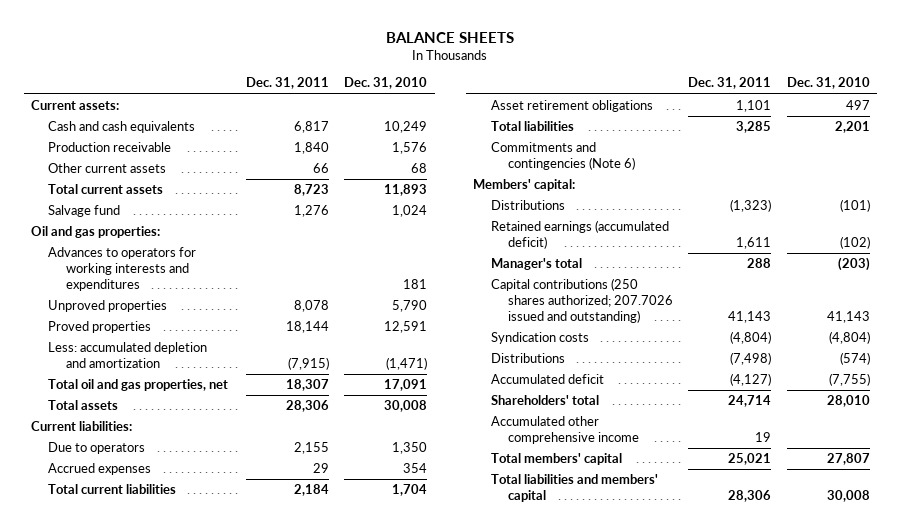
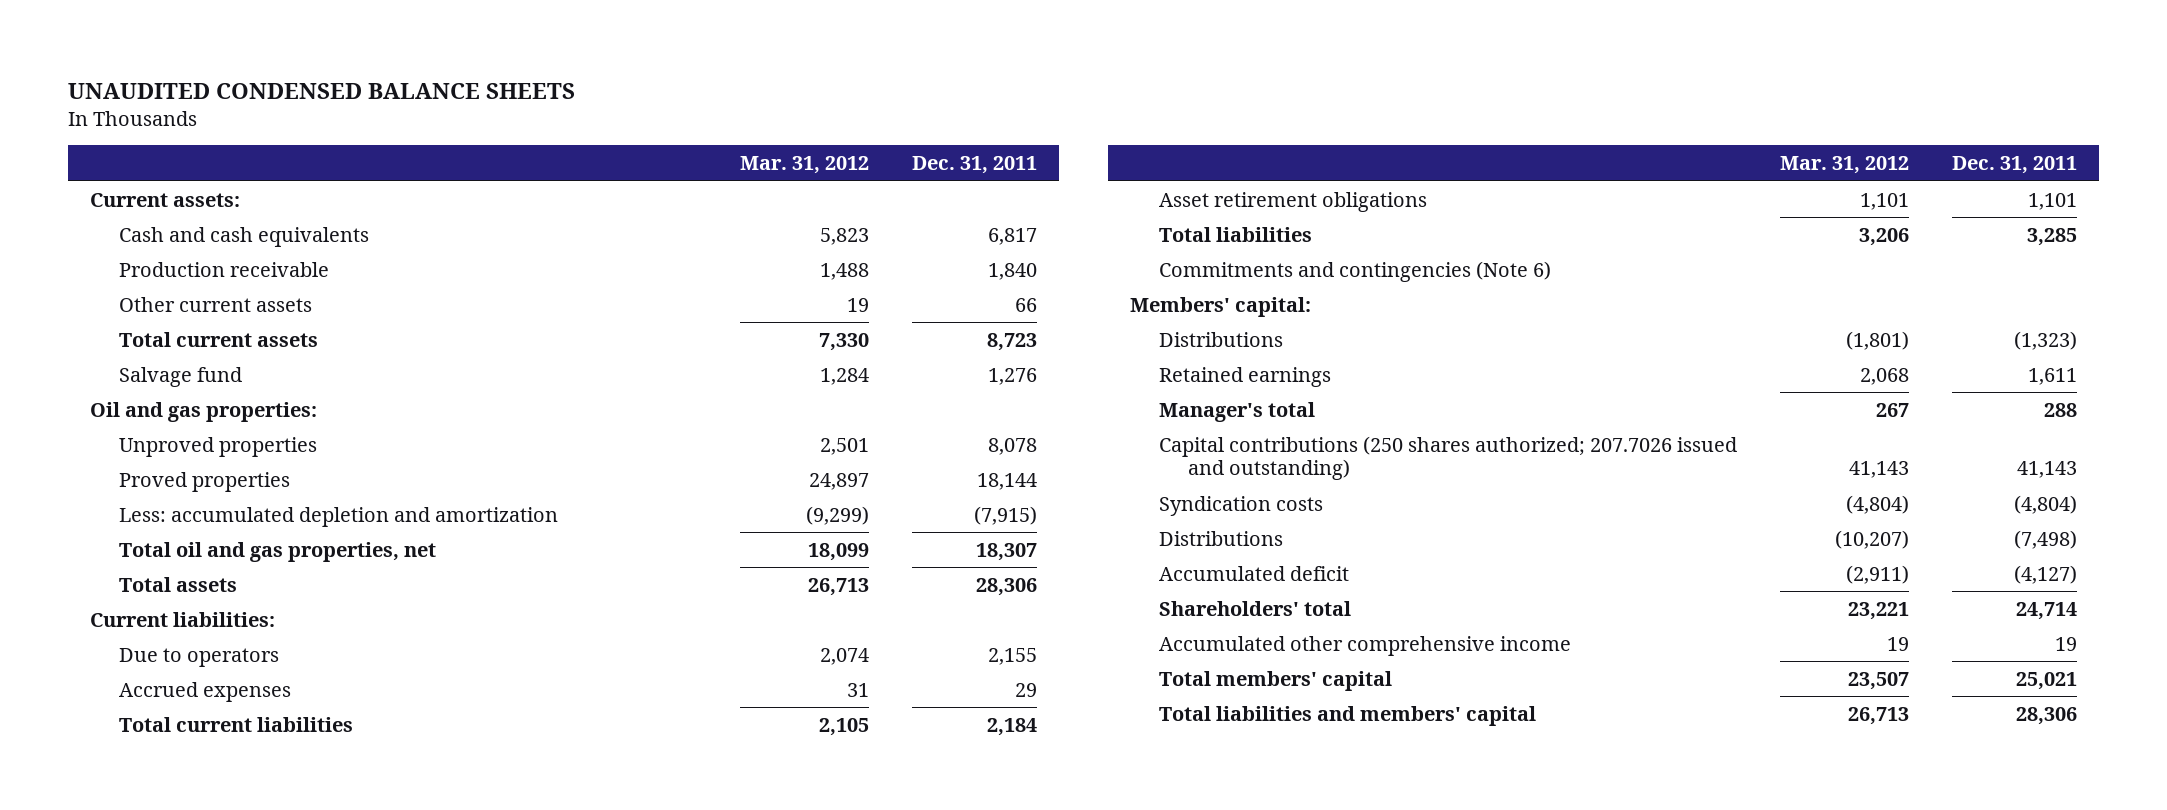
- BALANCE SHEETS
+ UNAUDITED CONDENSED BALANCE SHEETS
- | Dec. 31, 2011 | Dec. 31, 2010
+ | Mar. 31, 2012 | Dec. 31, 2011
- Advances to operators for working interests and expenditures | | 181
- Retained earnings (accumulated deficit) | 1,611 | (102)
+ Retained earnings | 2,068 | 1,611

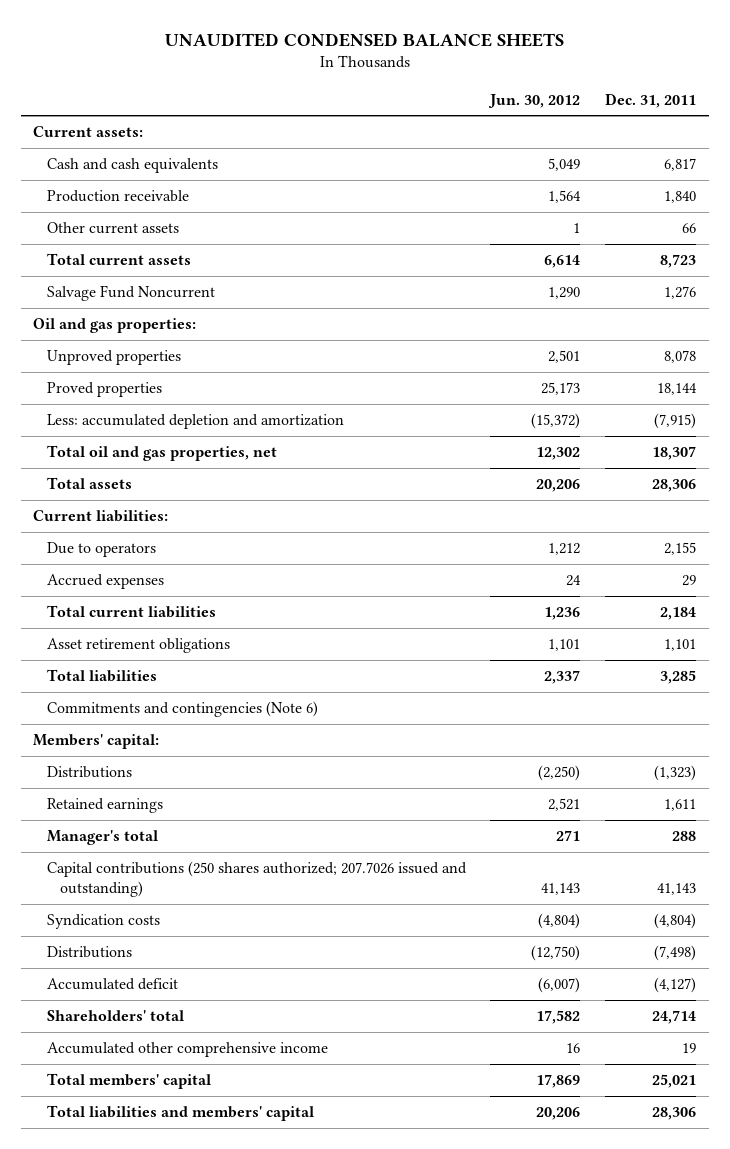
- | Mar. 31, 2012 | Dec. 31, 2011
+ | Jun. 30, 2012 | Dec. 31, 2011
- Salvage fund | 1,284 | 1,276
+ Salvage Fund Noncurrent | 1,290 | 1,276

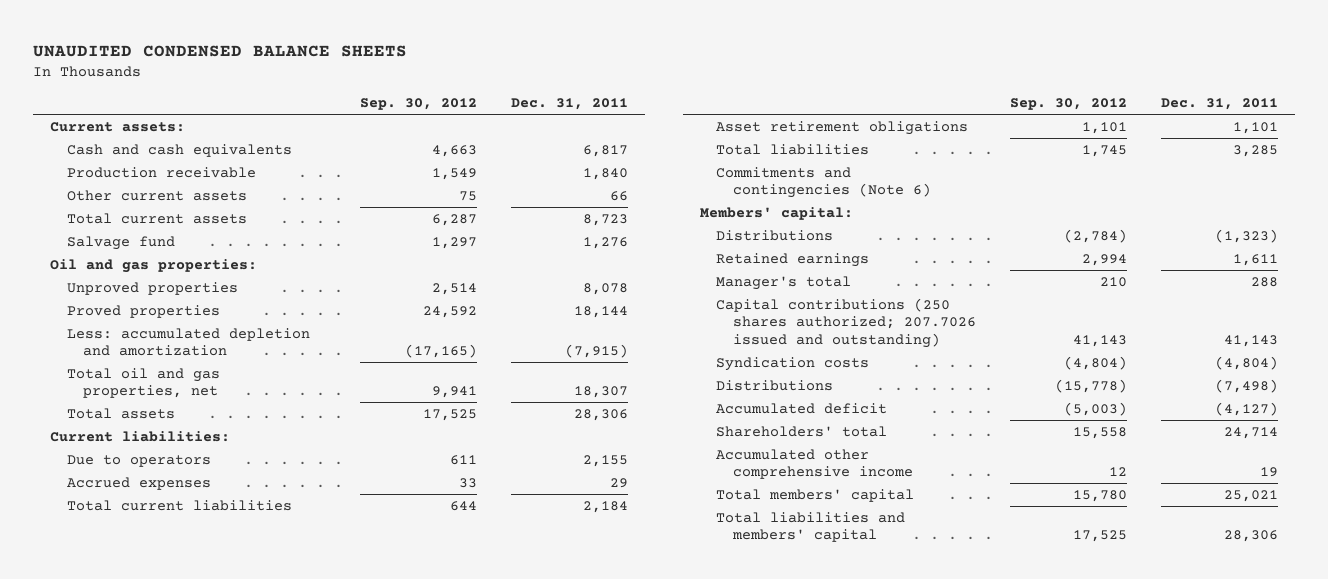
- | Jun. 30, 2012 | Dec. 31, 2011
+ | Sep. 30, 2012 | Dec. 31, 2011
- Salvage Fund Noncurrent | 1,290 | 1,276
+ Salvage fund | 1,297 | 1,276

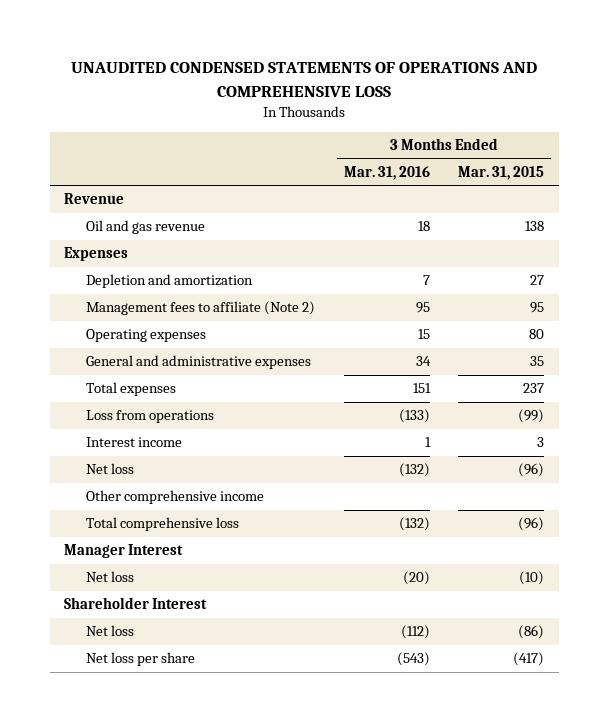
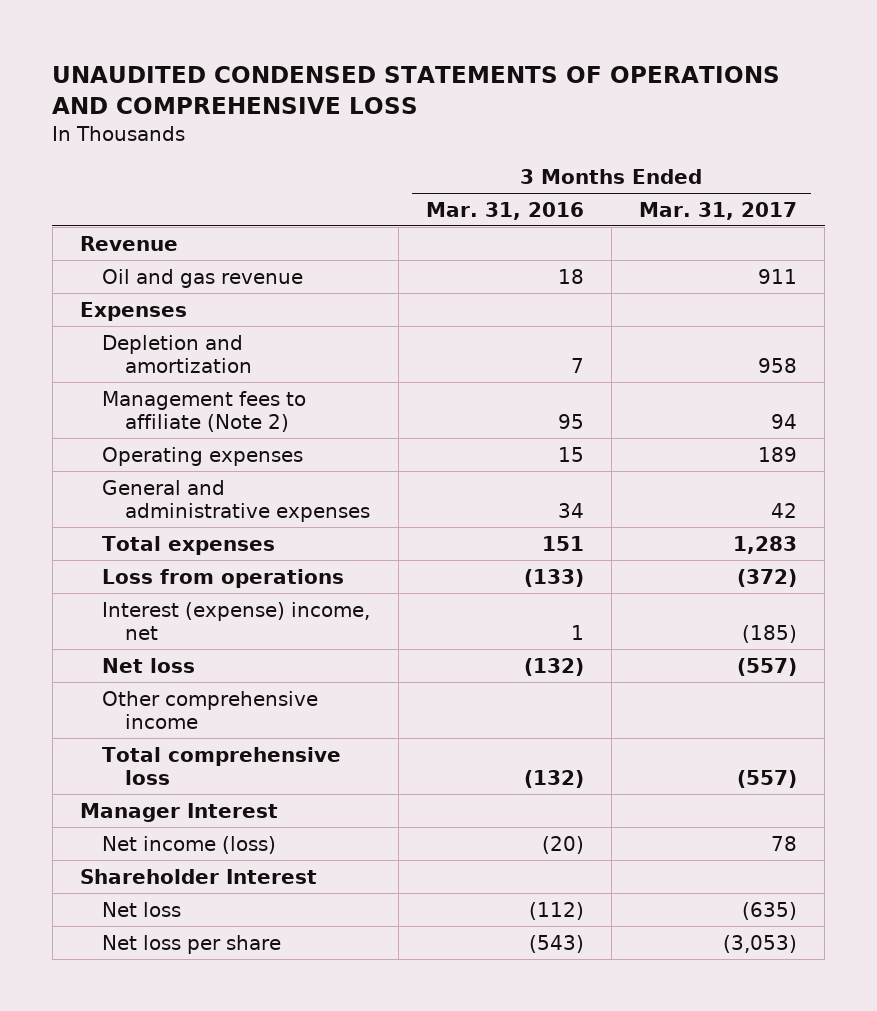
- | 3 Months Ended Mar. 31, 2016 | 3 Months Ended Mar. 31, 2015
+ | 3 Months Ended Mar. 31, 2016 | 3 Months Ended Mar. 31, 2017
- Interest income | 1 | 3
+ Interest (expense) income, net | 1 | (185)
- Net loss | (20) | (10)
+ Net income (loss) | (20) | 78

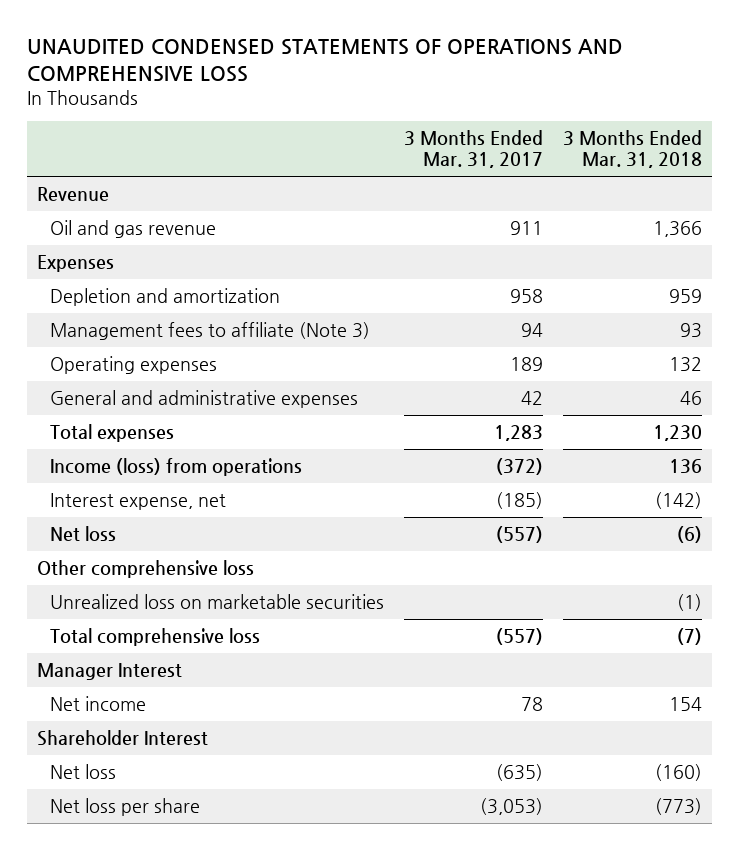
- | 3 Months Ended Mar. 31, 2016 | 3 Months Ended Mar. 31, 2017
+ | 3 Months Ended Mar. 31, 2017 | 3 Months Ended Mar. 31, 2018
- Management fees to affiliate (Note 2) | 95 | 94
+ Management fees to affiliate (Note 3) | 94 | 93
- Loss from operations | (133) | (372)
- Interest (expense) income, net | 1 | (185)
+ Income (loss) from operations | (372) | 136
+ Interest expense, net | (185) | (142)
- Other comprehensive income
+ Other comprehensive loss
+ Unrealized loss on marketable securities | | (1)
- Net income (loss) | (20) | 78
+ Net income | 78 | 154

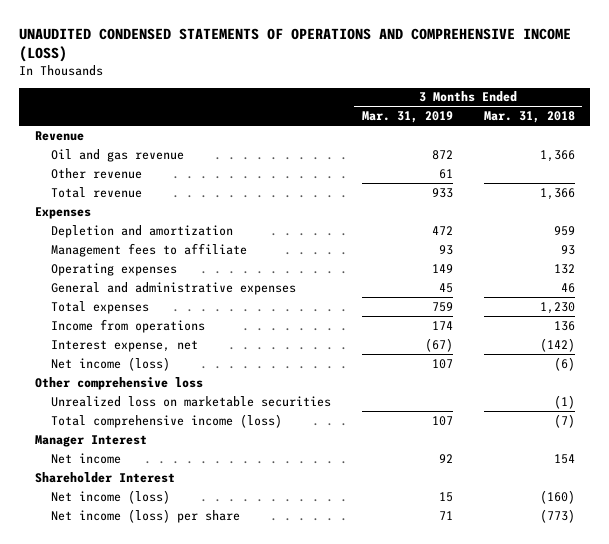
- UNAUDITED CONDENSED STATEMENTS OF OPERATIONS AND COMPREHENSIVE LOSS
+ UNAUDITED CONDENSED STATEMENTS OF OPERATIONS AND COMPREHENSIVE INCOME (LOSS)
- | 3 Months Ended Mar. 31, 2017 | 3 Months Ended Mar. 31, 2018
+ | 3 Months Ended Mar. 31, 2019 | 3 Months Ended Mar. 31, 2018
+ Other revenue | 61 |
+ Total revenue | 933 | 1,366
- Management fees to affiliate (Note 3) | 94 | 93
+ Management fees to affiliate | 93 | 93
- Income (loss) from operations | (372) | 136
+ Income from operations | 174 | 136
- Net loss | (557) | (6)
+ Net income (loss) | 107 | (6)
- Total comprehensive loss | (557) | (7)
+ Total comprehensive income (loss) | 107 | (7)
- Net loss | (635) | (160)
- Net loss per share | (3,053) | (773)
+ Net income (loss) | 15 | (160)
+ Net income (loss) per share | 71 | (773)

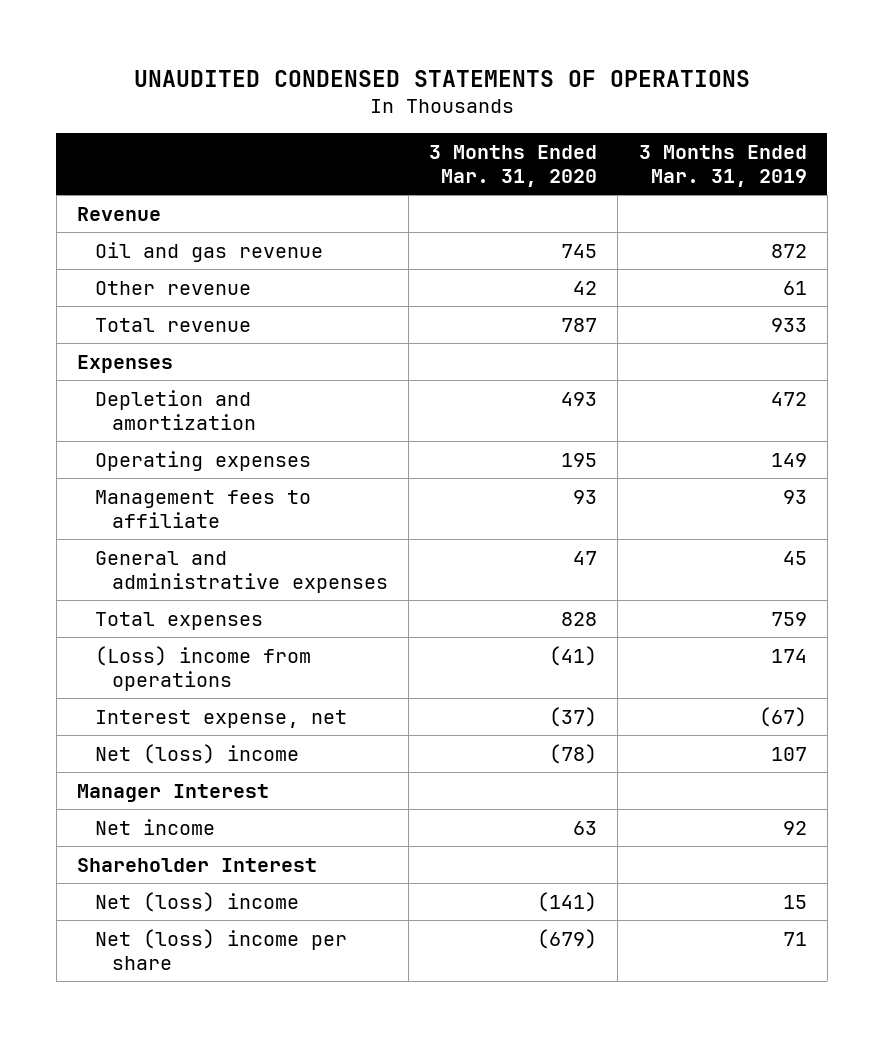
- UNAUDITED CONDENSED STATEMENTS OF OPERATIONS AND COMPREHENSIVE INCOME (LOSS)
+ UNAUDITED CONDENSED STATEMENTS OF OPERATIONS
- | 3 Months Ended Mar. 31, 2019 | 3 Months Ended Mar. 31, 2018
+ | 3 Months Ended Mar. 31, 2020 | 3 Months Ended Mar. 31, 2019
moved down: Management fees to affiliate | 93 | 93
- Income from operations | 174 | 136
+ (Loss) income from operations | (41) | 174
- Net income (loss) | 107 | (6)
- Other comprehensive loss
- Unrealized loss on marketable securities | | (1)
- Total comprehensive income (loss) | 107 | (7)
+ Net (loss) income | (78) | 107
- Net income (loss) | 15 | (160)
- Net income (loss) per share | 71 | (773)
+ Net (loss) income | (141) | 15
+ Net (loss) income per share | (679) | 71

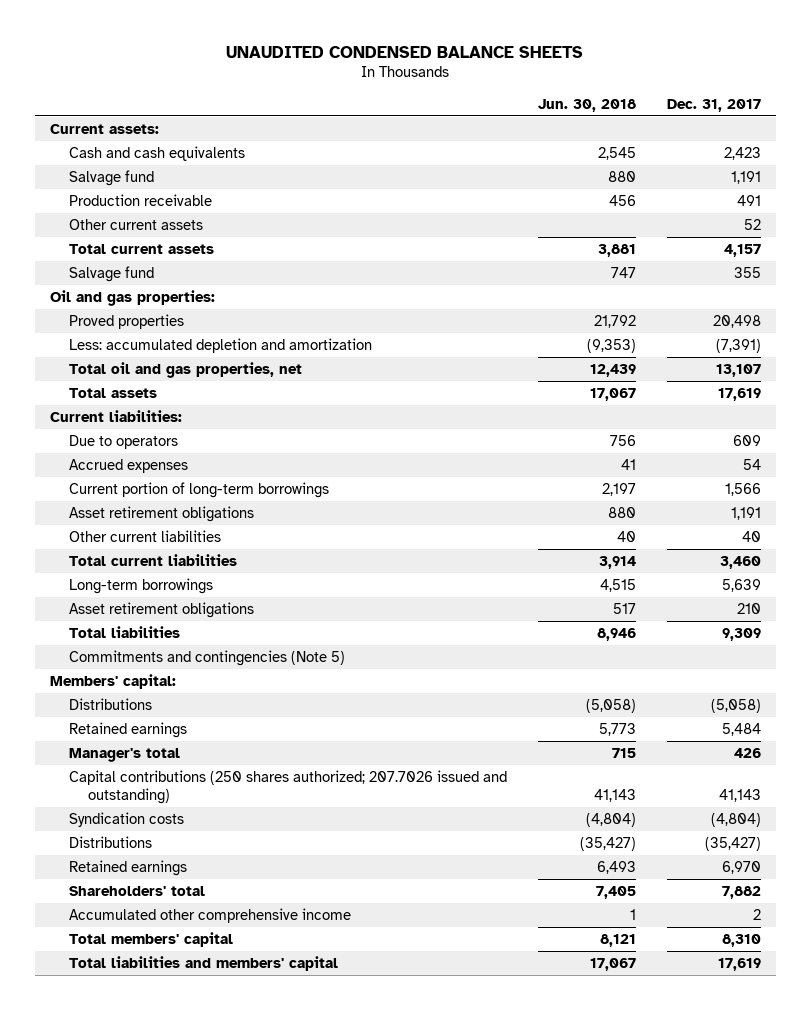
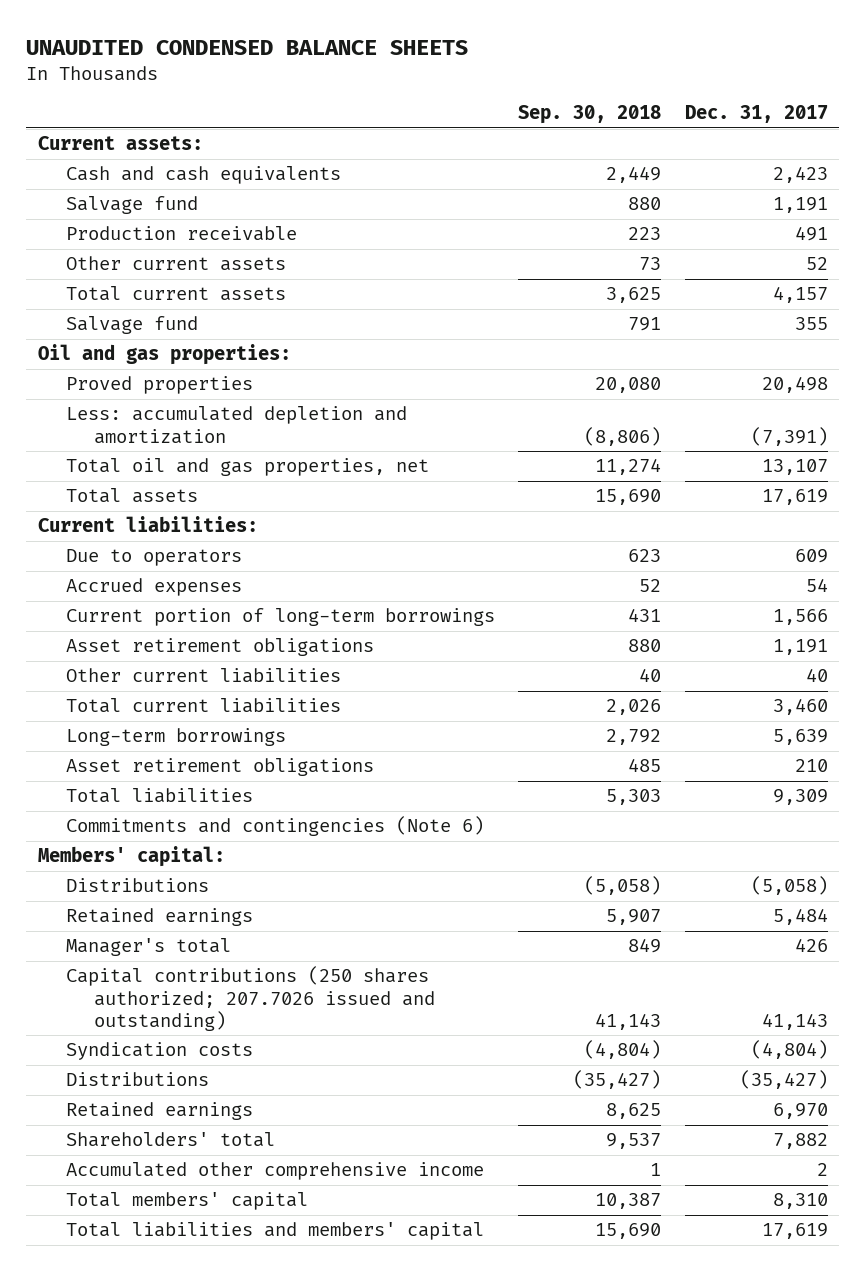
- | Jun. 30, 2018 | Dec. 31, 2017
+ | Sep. 30, 2018 | Dec. 31, 2017
- Commitments and contingencies (Note 5)
+ Commitments and contingencies (Note 6)

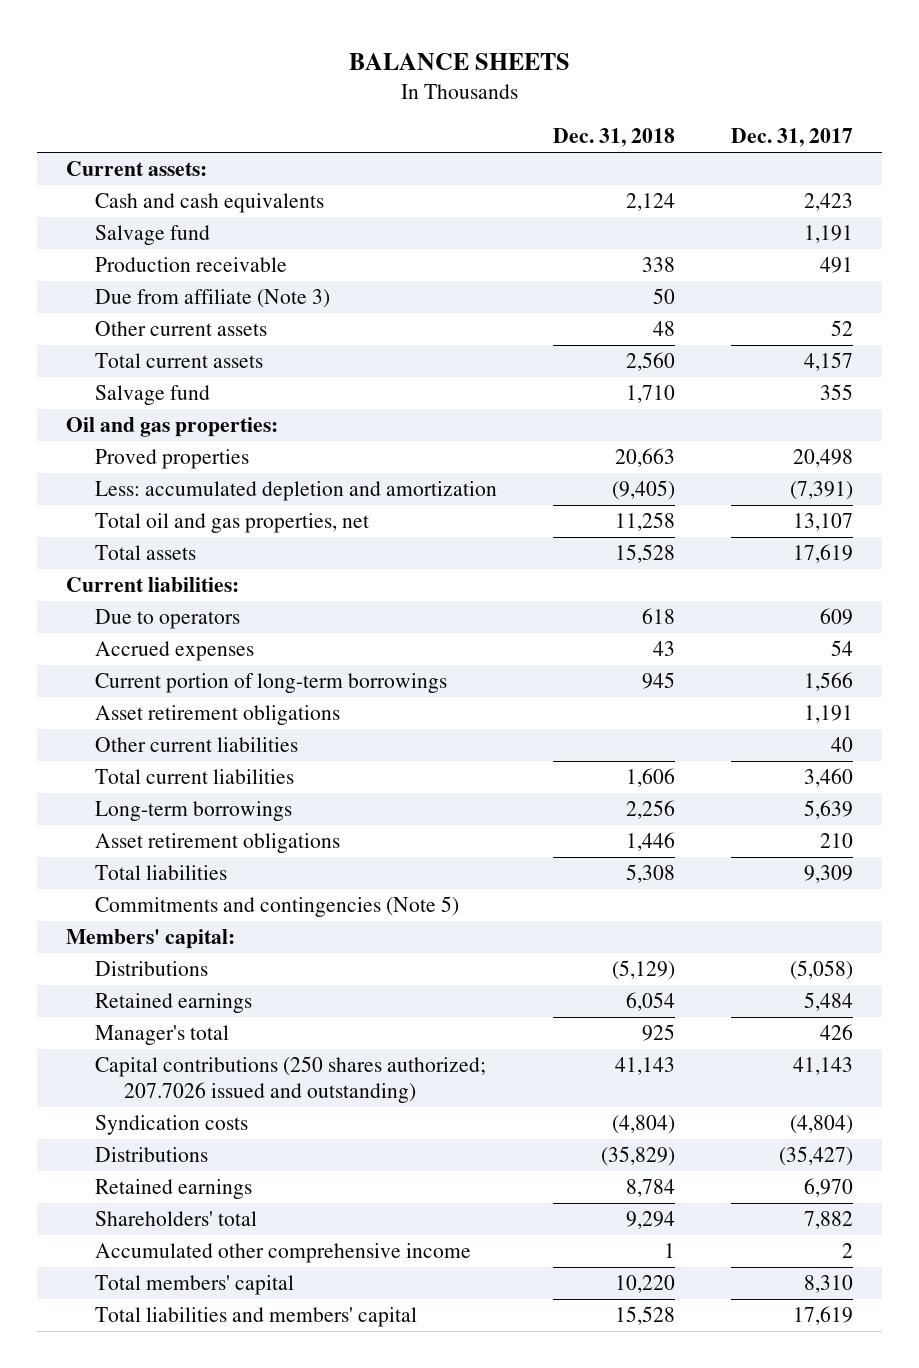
- UNAUDITED CONDENSED BALANCE SHEETS
+ BALANCE SHEETS
- | Sep. 30, 2018 | Dec. 31, 2017
+ | Dec. 31, 2018 | Dec. 31, 2017
+ Due from affiliate (Note 3) | 50 |
- Commitments and contingencies (Note 6)
+ Commitments and contingencies (Note 5)

